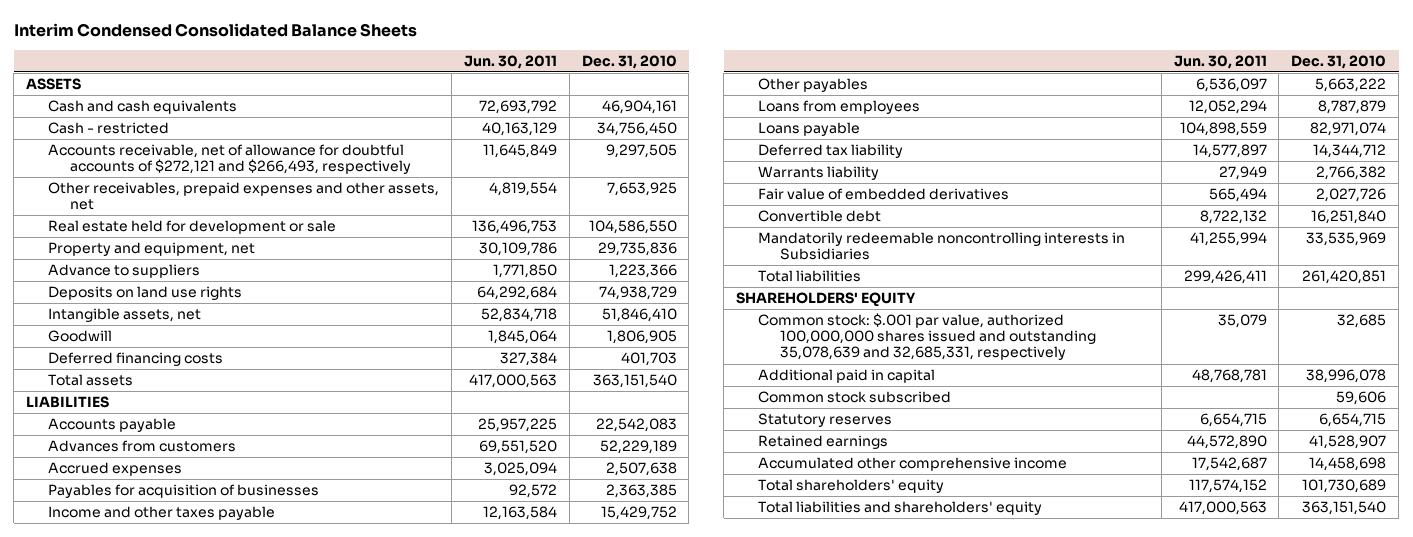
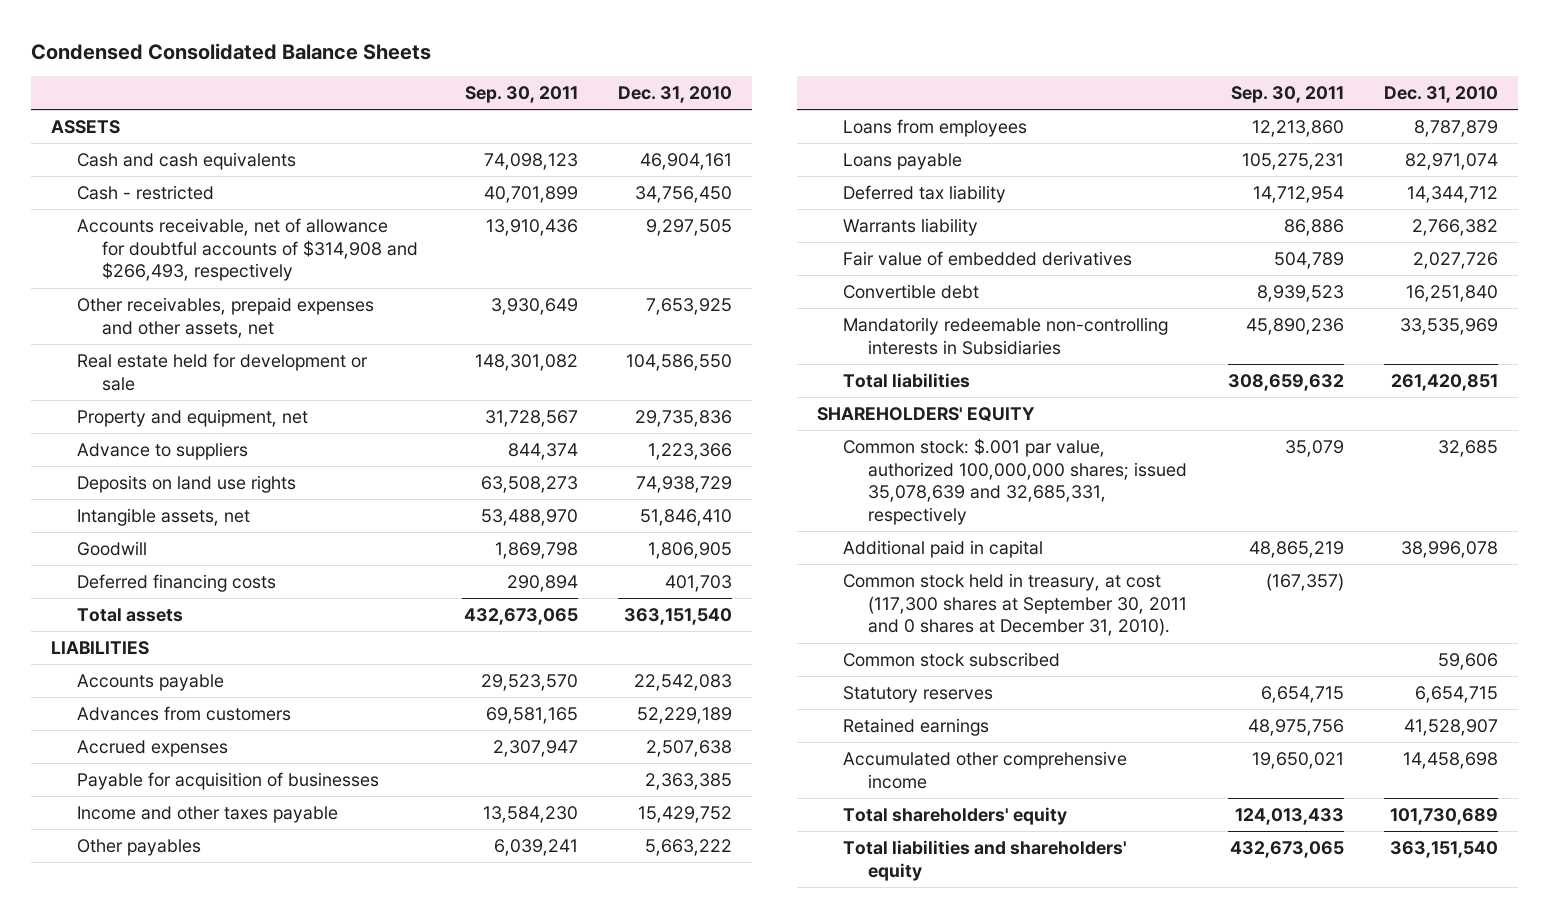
- Interim Condensed Consolidated Balance Sheets
+ Condensed Consolidated Balance Sheets
- | Jun. 30, 2011 | Dec. 31, 2010
+ | Sep. 30, 2011 | Dec. 31, 2010
- Accounts receivable, net of allowance for doubtful accounts of $272,121 and $266,493, respectively | 11,645,849 | 9,297,505
+ Accounts receivable, net of allowance for doubtful accounts of $314,908 and $266,493, respectively | 13,910,436 | 9,297,505
- Payables for acquisition of businesses | 92,572 | 2,363,385
+ Payable for acquisition of businesses | | 2,363,385
- Mandatorily redeemable noncontrolling interests in Subsidiaries | 41,255,994 | 33,535,969
+ Mandatorily redeemable non-controlling interests in Subsidiaries | 45,890,236 | 33,535,969
- Common stock: $.001 par value, authorized 100,000,000 shares issued and outstanding 35,078,639 and 32,685,331, respectively | 35,079 | 32,685
+ Common stock: $.001 par value, authorized 100,000,000 shares; issued 35,078,639 and 32,685,331, respectively | 35,079 | 32,685
+ Common stock held in treasury, at cost (117,300 shares at September 30, 2011 and 0 shares at December 31, 2010). | (167,357) |

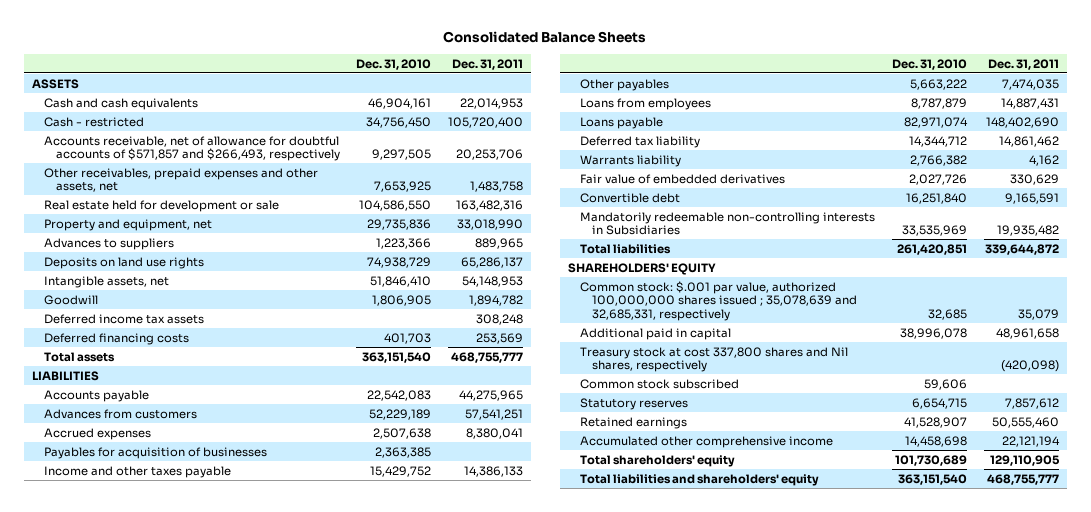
- Condensed Consolidated Balance Sheets
+ Consolidated Balance Sheets
- | Sep. 30, 2011 | Dec. 31, 2010
+ | Dec. 31, 2010 | Dec. 31, 2011
- Accounts receivable, net of allowance for doubtful accounts of $314,908 and $266,493, respectively | 13,910,436 | 9,297,505
+ Accounts receivable, net of allowance for doubtful accounts of $571,857 and $266,493, respectively | 9,297,505 | 20,253,706
- Advance to suppliers | 844,374 | 1,223,366
+ Advances to suppliers | 1,223,366 | 889,965
+ Deferred income tax assets | | 308,248
- Payable for acquisition of businesses | | 2,363,385
+ Payables for acquisition of businesses | 2,363,385 |
- Common stock: $.001 par value, authorized 100,000,000 shares; issued 35,078,639 and 32,685,331, respectively | 35,079 | 32,685
+ Common stock: $.001 par value, authorized 100,000,000 shares issued ; 35,078,639 and 32,685,331, respectively | 32,685 | 35,079
- Common stock held in treasury, at cost (117,300 shares at September 30, 2011 and 0 shares at December 31, 2010). | (167,357) |
+ Treasury stock at cost 337,800 shares and Nil shares, respectively | | (420,098)

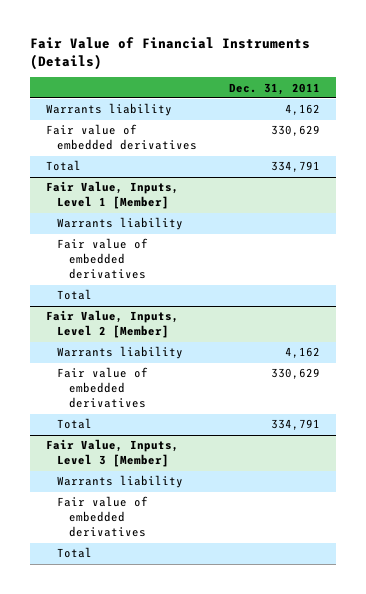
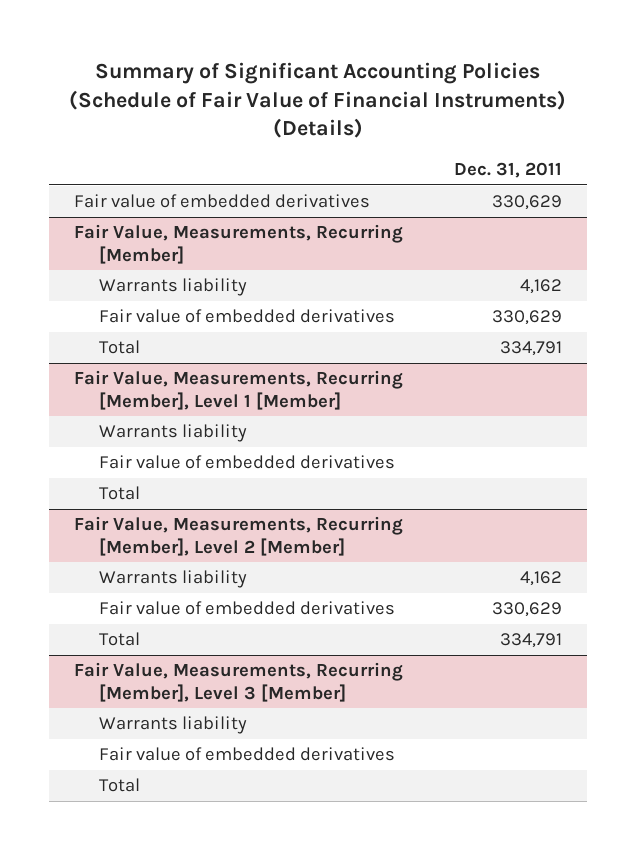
- Fair Value of Financial Instruments (Details)
+ Summary of Significant Accounting Policies (Schedule of Fair Value of Financial Instruments) (Details)
+ Fair value of embedded derivatives | 330,629
+ Fair Value, Measurements, Recurring [Member]
- Fair Value, Inputs, Level 1 [Member]
+ Fair Value, Measurements, Recurring [Member], Level 1 [Member]
- Fair Value, Inputs, Level 2 [Member]
+ Fair Value, Measurements, Recurring [Member], Level 2 [Member]
- Fair Value, Inputs, Level 3 [Member]
+ Fair Value, Measurements, Recurring [Member], Level 3 [Member]

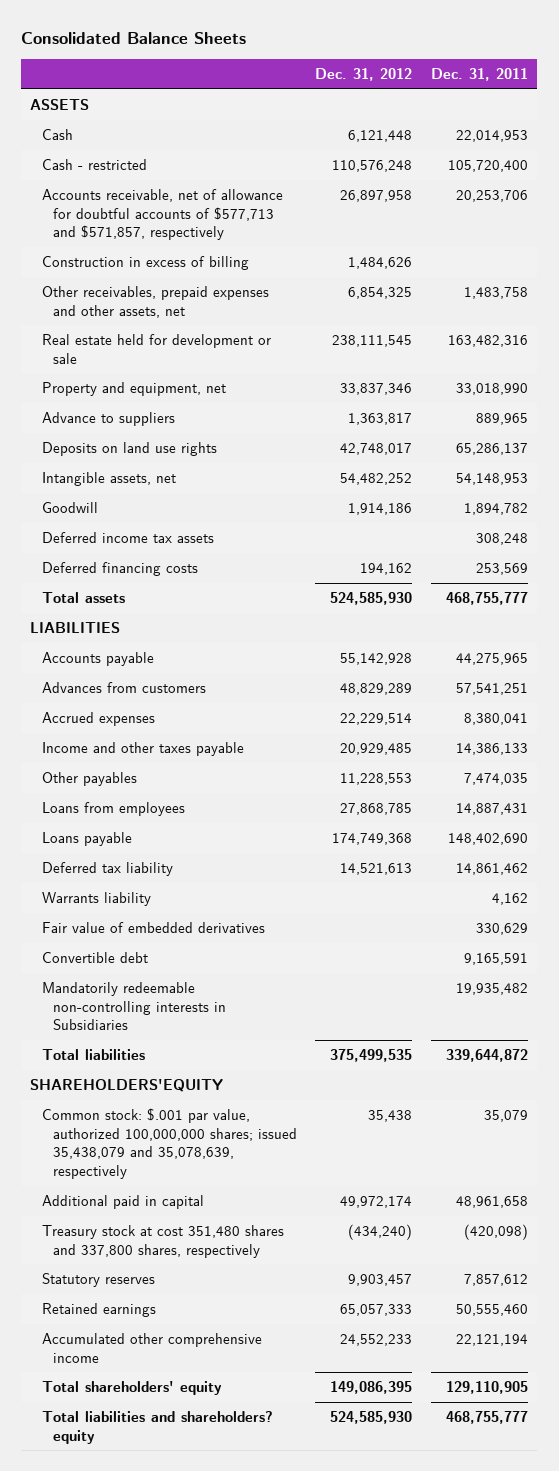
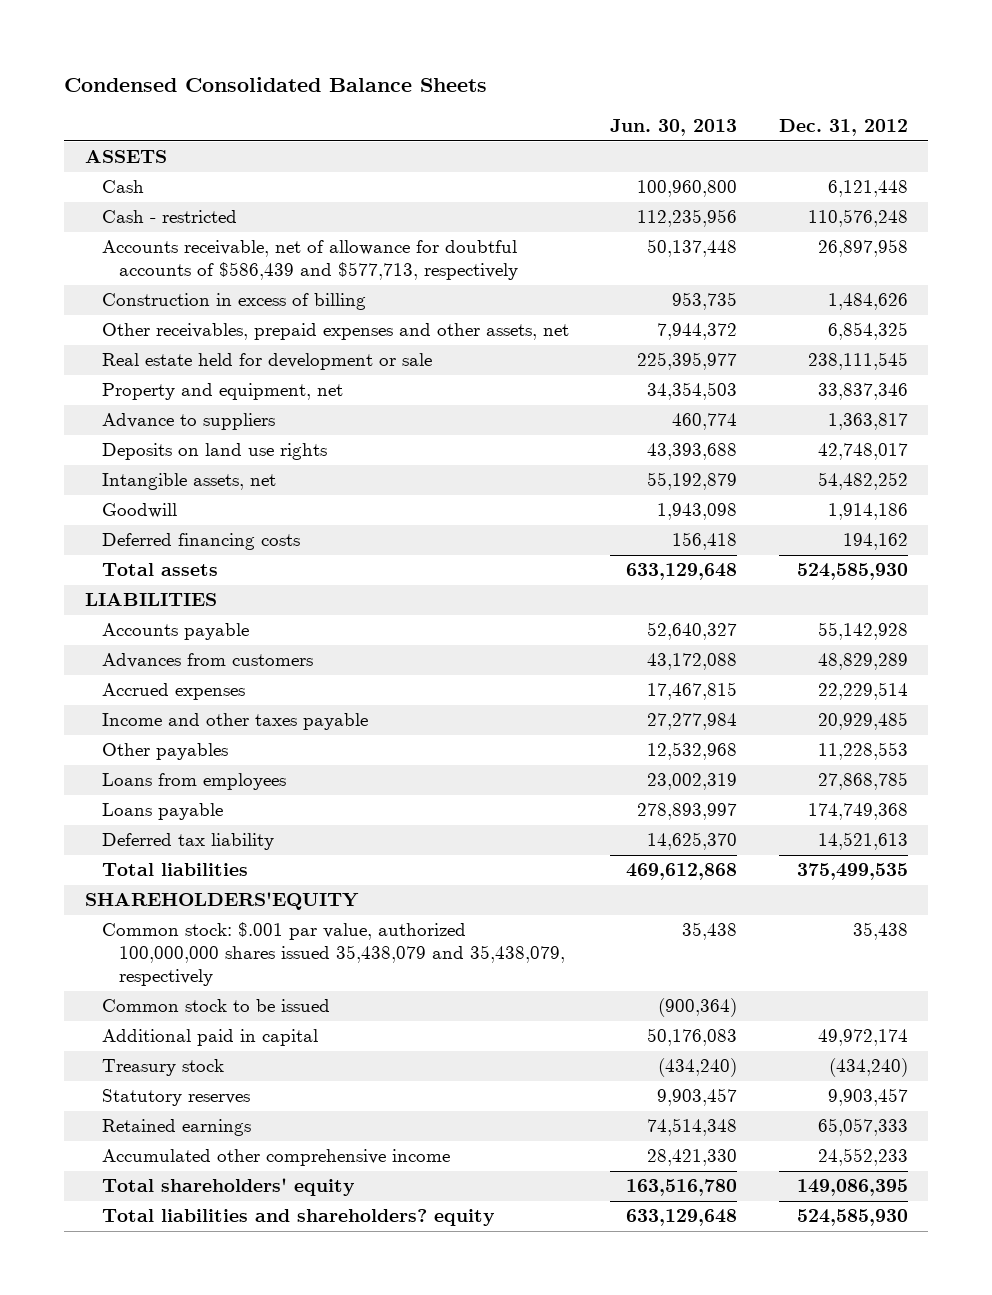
- Consolidated Balance Sheets
+ Condensed Consolidated Balance Sheets
- | Dec. 31, 2012 | Dec. 31, 2011
+ | Jun. 30, 2013 | Dec. 31, 2012
- Accounts receivable, net of allowance for doubtful accounts of $577,713 and $571,857, respectively | 26,897,958 | 20,253,706
+ Accounts receivable, net of allowance for doubtful accounts of $586,439 and $577,713, respectively | 50,137,448 | 26,897,958
- Deferred income tax assets | | 308,248
- Warrants liability | | 4,162
- Fair value of embedded derivatives | | 330,629
- Convertible debt | | 9,165,591
- Mandatorily redeemable non-controlling interests in Subsidiaries | | 19,935,482
- Common stock: $.001 par value, authorized 100,000,000 shares; issued 35,438,079 and 35,078,639, respectively | 35,438 | 35,079
+ Common stock: $.001 par value, authorized 100,000,000 shares issued 35,438,079 and 35,438,079, respectively | 35,438 | 35,438
+ Common stock to be issued | (900,364) |
- Treasury stock at cost 351,480 shares and 337,800 shares, respectively | (434,240) | (420,098)
+ Treasury stock | (434,240) | (434,240)

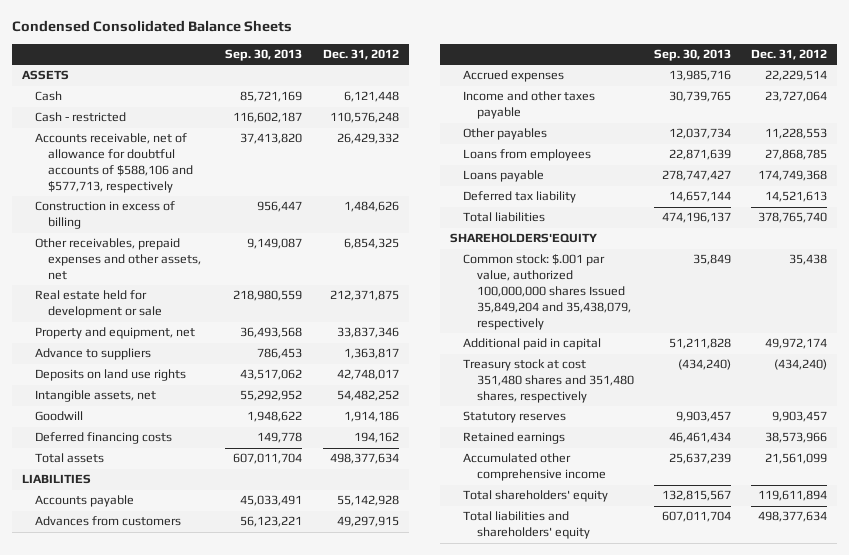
- | Jun. 30, 2013 | Dec. 31, 2012
+ | Sep. 30, 2013 | Dec. 31, 2012
- Accounts receivable, net of allowance for doubtful accounts of $586,439 and $577,713, respectively | 50,137,448 | 26,897,958
+ Accounts receivable, net of allowance for doubtful accounts of $588,106 and $577,713, respectively | 37,413,820 | 26,429,332
- Real estate held for development or sale | 225,395,977 | 238,111,545
+ Real estate held for development or sale | 218,980,559 | 212,371,875
- Total assets | 633,129,648 | 524,585,930
+ Total assets | 607,011,704 | 498,377,634
- Advances from customers | 43,172,088 | 48,829,289
+ Advances from customers | 56,123,221 | 49,297,915
- Income and other taxes payable | 27,277,984 | 20,929,485
+ Income and other taxes payable | 30,739,765 | 23,727,064
- Total liabilities | 469,612,868 | 375,499,535
+ Total liabilities | 474,196,137 | 378,765,740
- Common stock: $.001 par value, authorized 100,000,000 shares issued 35,438,079 and 35,438,079, respectively | 35,438 | 35,438
- Common stock to be issued | (900,364) |
+ Common stock: $.001 par value, authorized 100,000,000 shares Issued 35,849,204 and 35,438,079, respectively | 35,849 | 35,438
- Treasury stock | (434,240) | (434,240)
+ Treasury stock at cost 351,480 shares and 351,480 shares, respectively | (434,240) | (434,240)
- Retained earnings | 74,514,348 | 65,057,333
- Accumulated other comprehensive income | 28,421,330 | 24,552,233
- Total shareholders' equity | 163,516,780 | 149,086,395
- Total liabilities and shareholders? equity | 633,129,648 | 524,585,930
+ Retained earnings | 46,461,434 | 38,573,966
+ Accumulated other comprehensive income | 25,637,239 | 21,561,099
+ Total shareholders' equity | 132,815,567 | 119,611,894
+ Total liabilities and shareholders' equity | 607,011,704 | 498,377,634

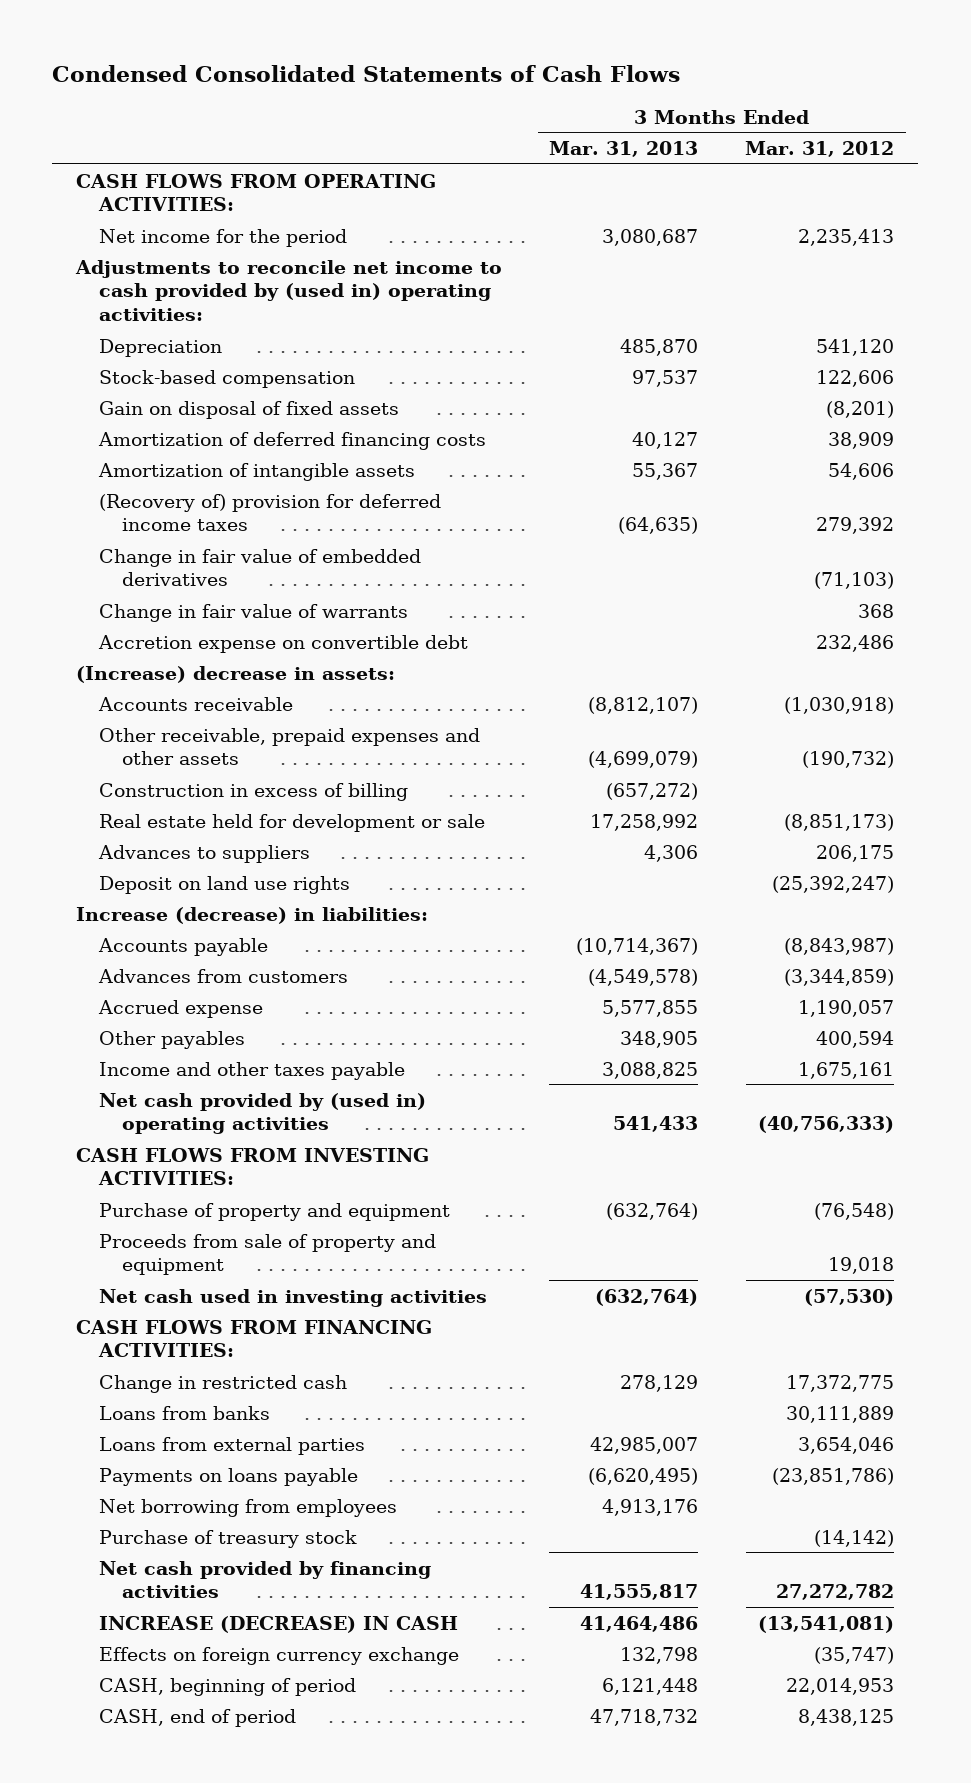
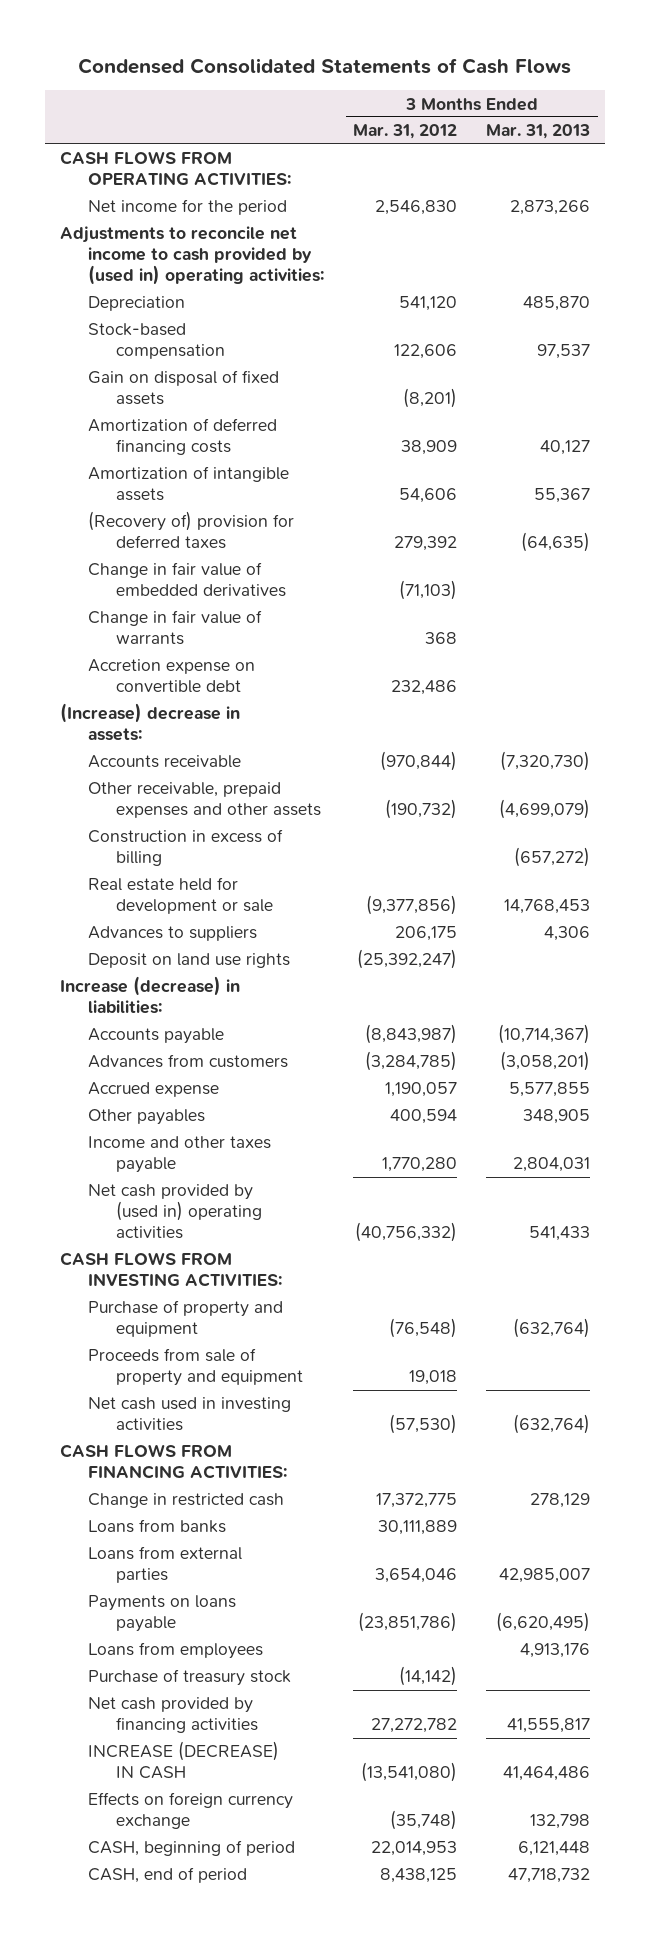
- | 3 Months Ended Mar. 31, 2013 | 3 Months Ended Mar. 31, 2012
+ | 3 Months Ended Mar. 31, 2012 | 3 Months Ended Mar. 31, 2013
- Net income for the period | 3,080,687 | 2,235,413
+ Net income for the period | 2,546,830 | 2,873,266
- (Recovery of) provision for deferred income taxes | (64,635) | 279,392
+ (Recovery of) provision for deferred taxes | 279,392 | (64,635)
- Accounts receivable | (8,812,107) | (1,030,918)
+ Accounts receivable | (970,844) | (7,320,730)
- Real estate held for development or sale | 17,258,992 | (8,851,173)
+ Real estate held for development or sale | (9,377,856) | 14,768,453
- Advances from customers | (4,549,578) | (3,344,859)
+ Advances from customers | (3,284,785) | (3,058,201)
- Income and other taxes payable | 3,088,825 | 1,675,161
- Net cash provided by (used in) operating activities | 541,433 | (40,756,333)
+ Income and other taxes payable | 1,770,280 | 2,804,031
+ Net cash provided by (used in) operating activities | (40,756,332) | 541,433
- Net borrowing from employees | 4,913,176 |
+ Loans from employees | | 4,913,176
- INCREASE (DECREASE) IN CASH | 41,464,486 | (13,541,081)
- Effects on foreign currency exchange | 132,798 | (35,747)
+ INCREASE (DECREASE) IN CASH | (13,541,080) | 41,464,486
+ Effects on foreign currency exchange | (35,748) | 132,798

